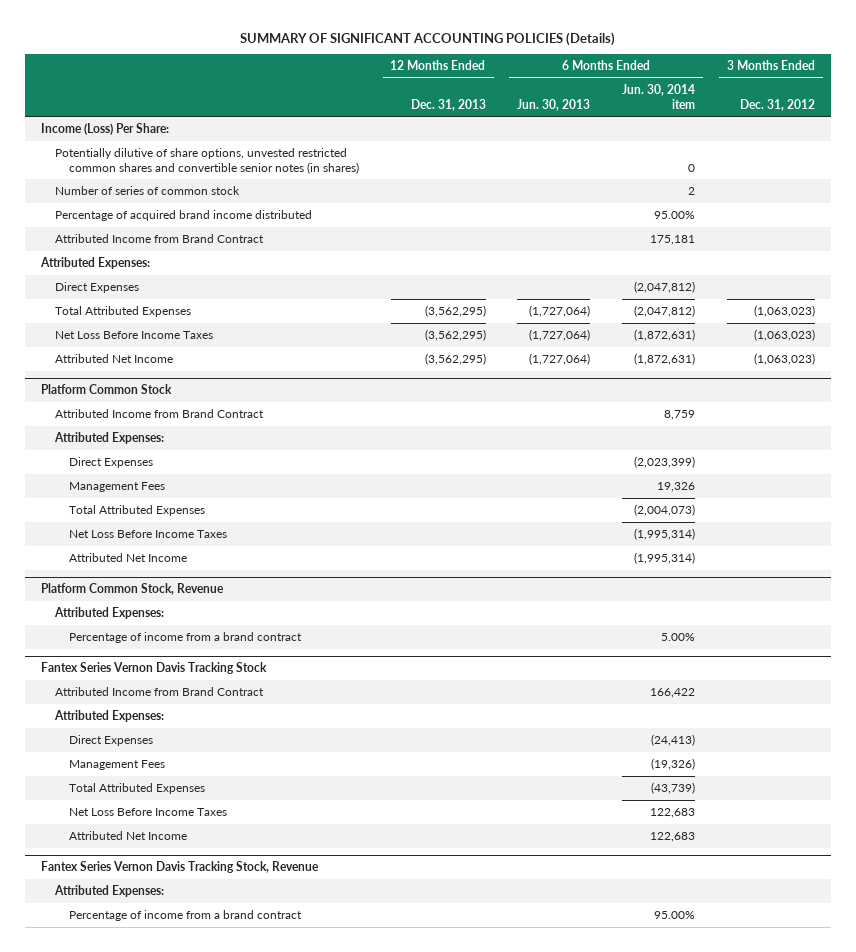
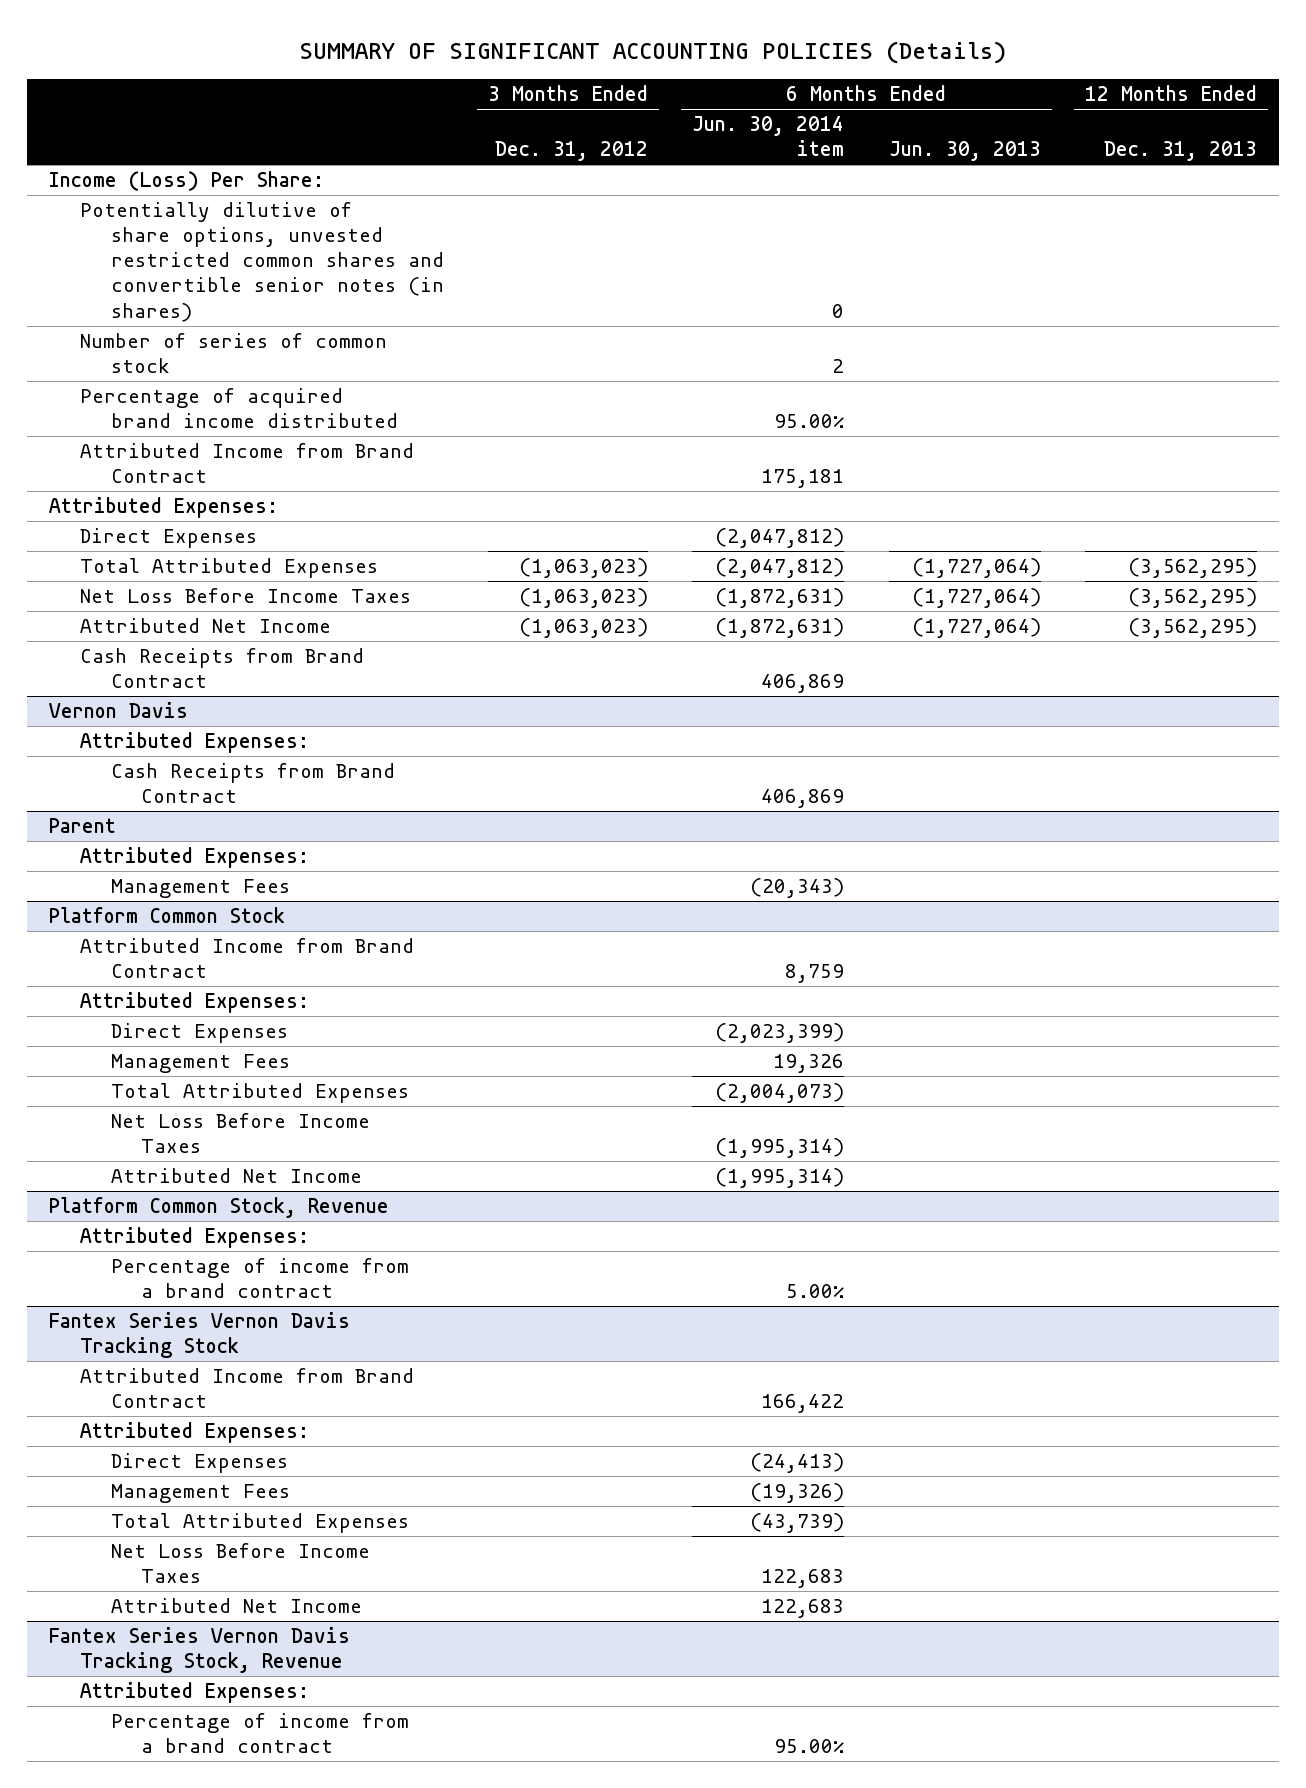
- | 12 Months Ended Dec. 31, 2013 | 6 Months Ended Jun. 30, 2013 | 6 Months Ended Jun. 30, 2014 item | 3 Months Ended Dec. 31, 2012
+ | 3 Months Ended Dec. 31, 2012 | 6 Months Ended Jun. 30, 2014 item | 6 Months Ended Jun. 30, 2013 | 12 Months Ended Dec. 31, 2013
+ Cash Receipts from Brand Contract | | 406,869 | |
+ Vernon Davis
+ Attributed Expenses:
+ Cash Receipts from Brand Contract | | 406,869 | |
+ Parent
+ Attributed Expenses:
+ Management Fees | | (20,343) | |

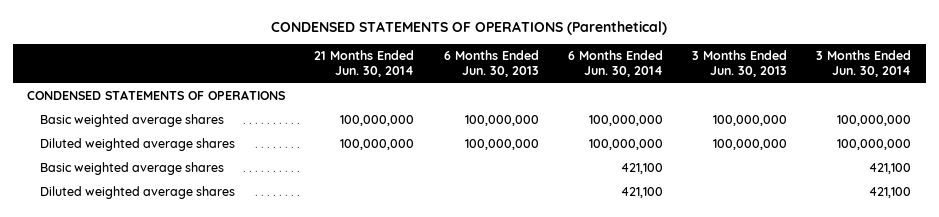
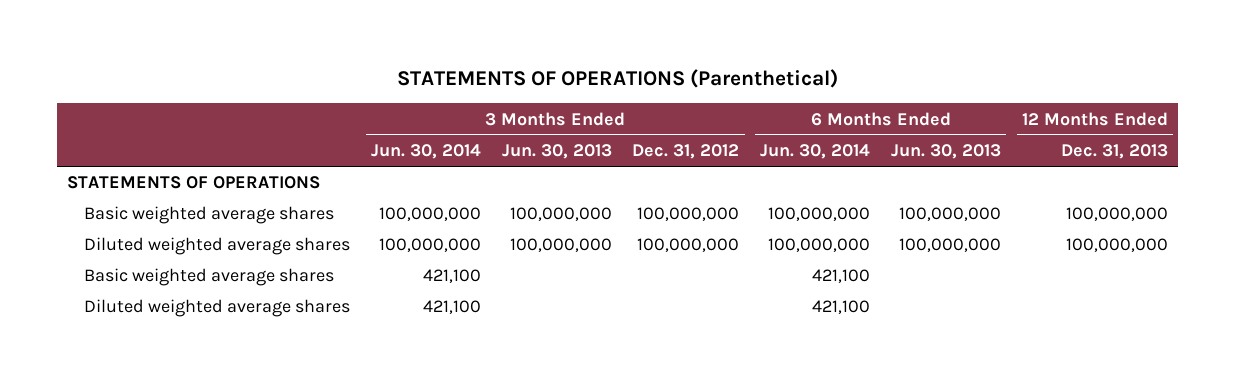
- CONDENSED STATEMENTS OF OPERATIONS (Parenthetical)
+ STATEMENTS OF OPERATIONS (Parenthetical)
- | 21 Months Ended Jun. 30, 2014 | 6 Months Ended Jun. 30, 2013 | 6 Months Ended Jun. 30, 2014 | 3 Months Ended Jun. 30, 2013 | 3 Months Ended Jun. 30, 2014
+ | 3 Months Ended Jun. 30, 2014 | 3 Months Ended Jun. 30, 2013 | 3 Months Ended Dec. 31, 2012 | 6 Months Ended Jun. 30, 2014 | 6 Months Ended Jun. 30, 2013 | 12 Months Ended Dec. 31, 2013
- CONDENSED STATEMENTS OF OPERATIONS
+ STATEMENTS OF OPERATIONS

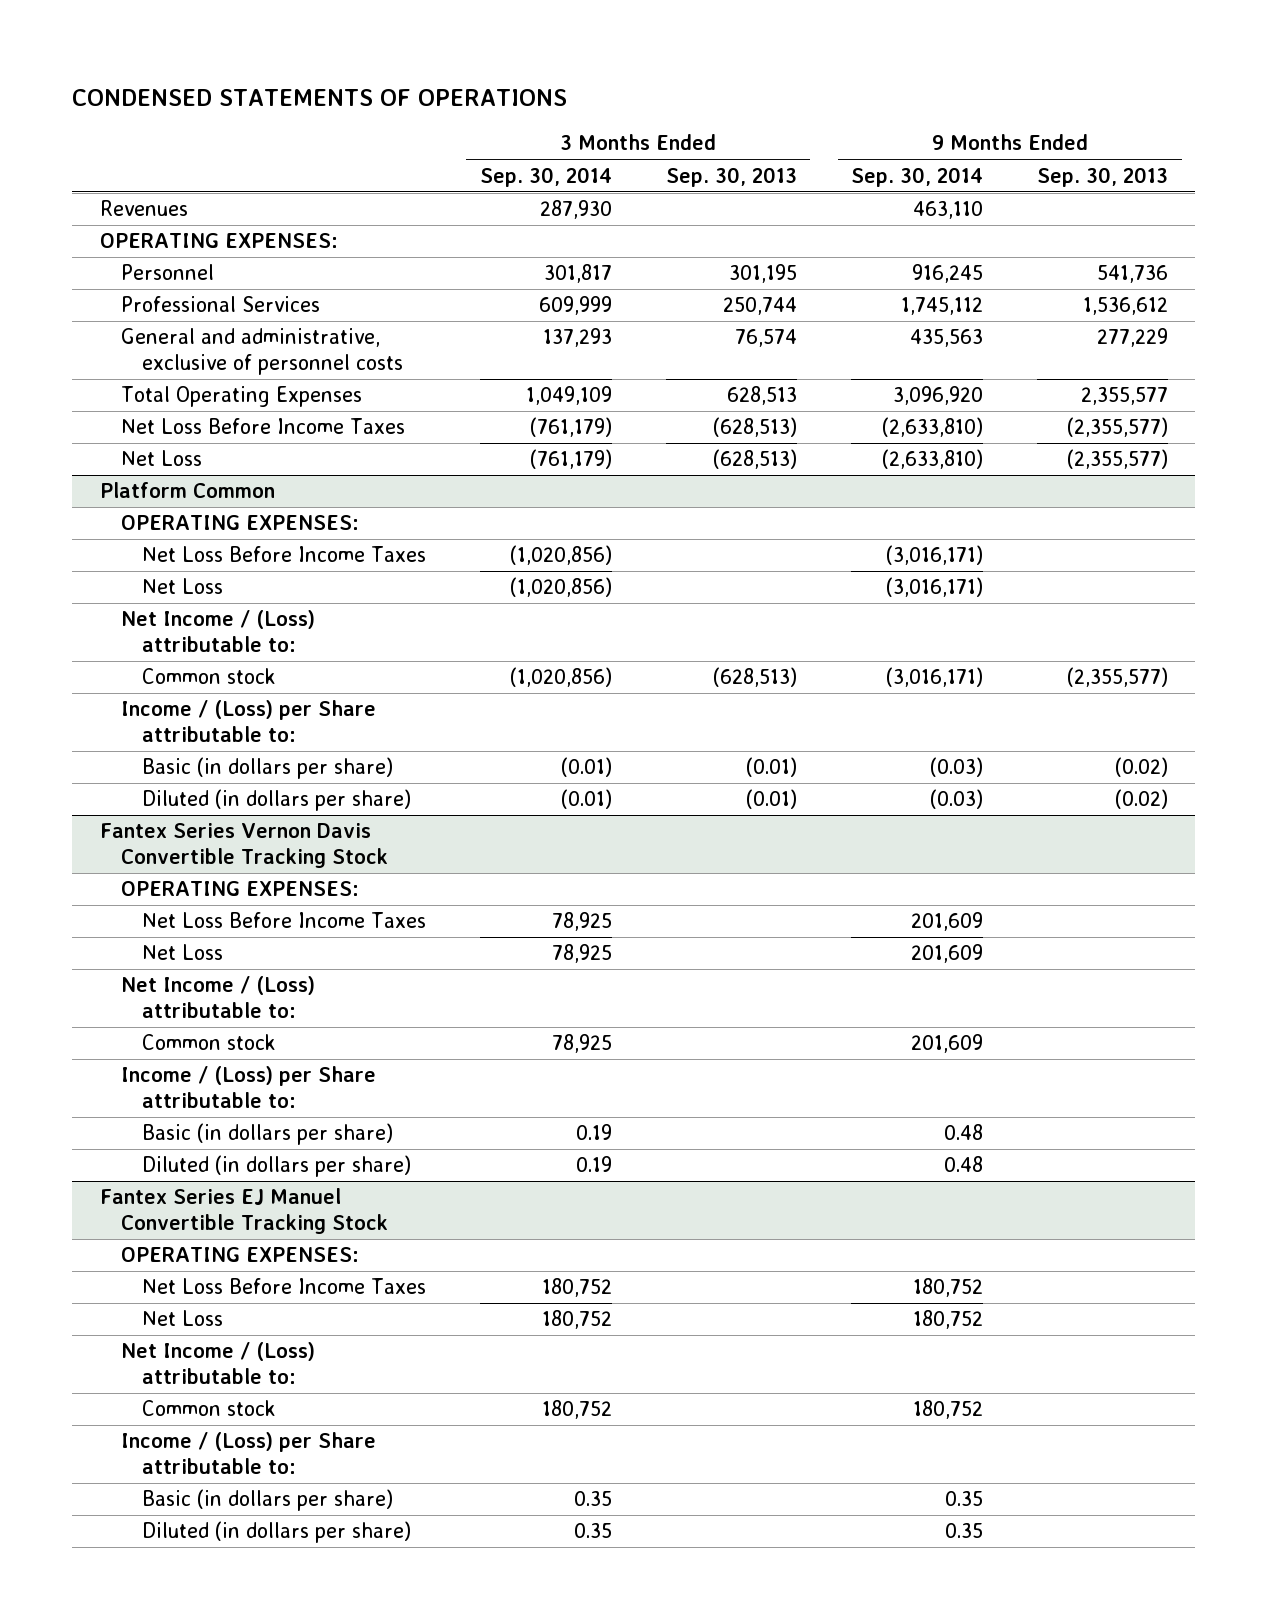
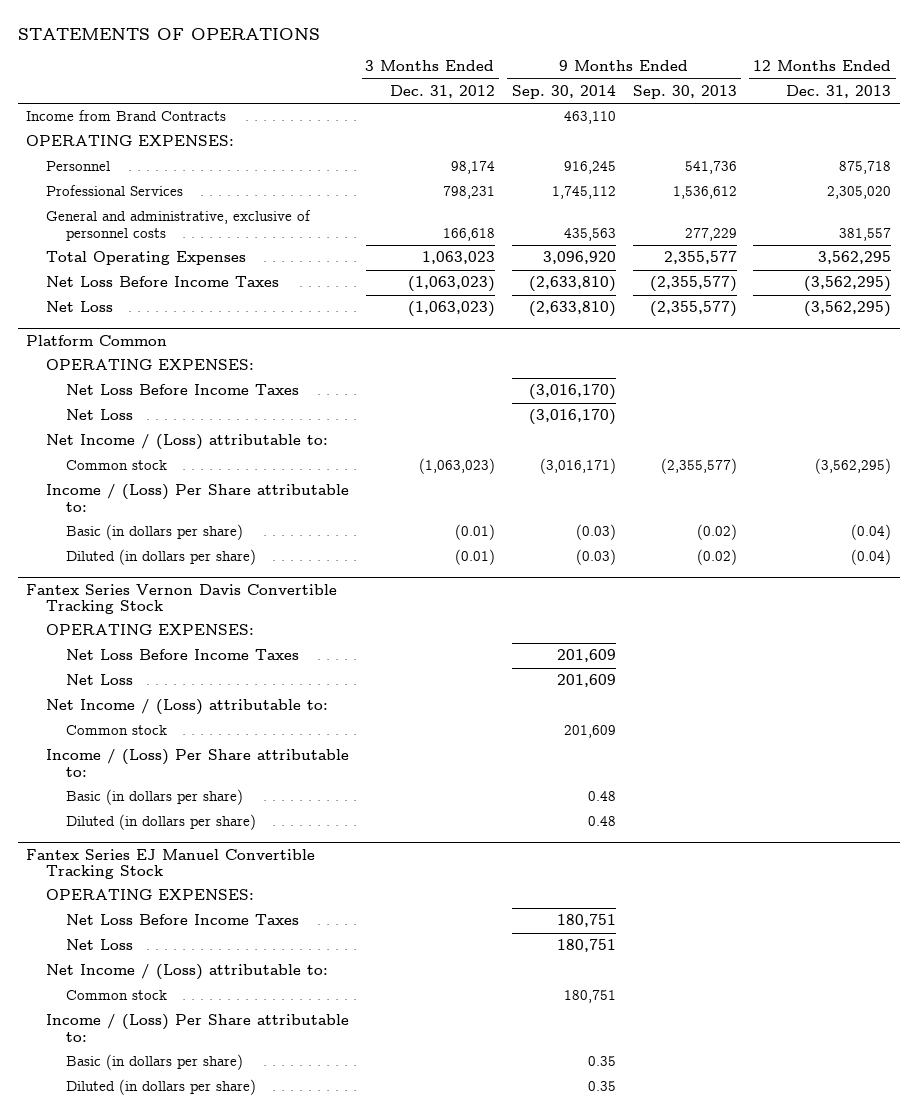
- CONDENSED STATEMENTS OF OPERATIONS
+ STATEMENTS OF OPERATIONS
- | 3 Months Ended Sep. 30, 2014 | 3 Months Ended Sep. 30, 2013 | 9 Months Ended Sep. 30, 2014 | 9 Months Ended Sep. 30, 2013
+ | 3 Months Ended Dec. 31, 2012 | 9 Months Ended Sep. 30, 2014 | 9 Months Ended Sep. 30, 2013 | 12 Months Ended Dec. 31, 2013
- Revenues | 287,930 | | 463,110 |
+ Income from Brand Contracts | | 463,110 | |
@ Platform Common
- Net Loss Before Income Taxes | (1,020,856) | | (3,016,171) |
- Net Loss | (1,020,856) | | (3,016,171) |
+ Net Loss Before Income Taxes | | (3,016,170) | |
+ Net Loss | | (3,016,170) | |
- Income / (Loss) per Share attributable to:
+ Income / (Loss) Per Share attributable to:
@ Fantex Series Vernon Davis Convertible Tracking Stock
- Income / (Loss) per Share attributable to:
+ Income / (Loss) Per Share attributable to:
@ Fantex Series EJ Manuel Convertible Tracking Stock
- Net Loss Before Income Taxes | 180,752 | | 180,752 |
- Net Loss | 180,752 | | 180,752 |
+ Net Loss Before Income Taxes | | 180,751 | |
+ Net Loss | | 180,751 | |
- Common stock | 180,752 | | 180,752 |
- Income / (Loss) per Share attributable to:
+ Common stock | | 180,751 | |
+ Income / (Loss) Per Share attributable to:

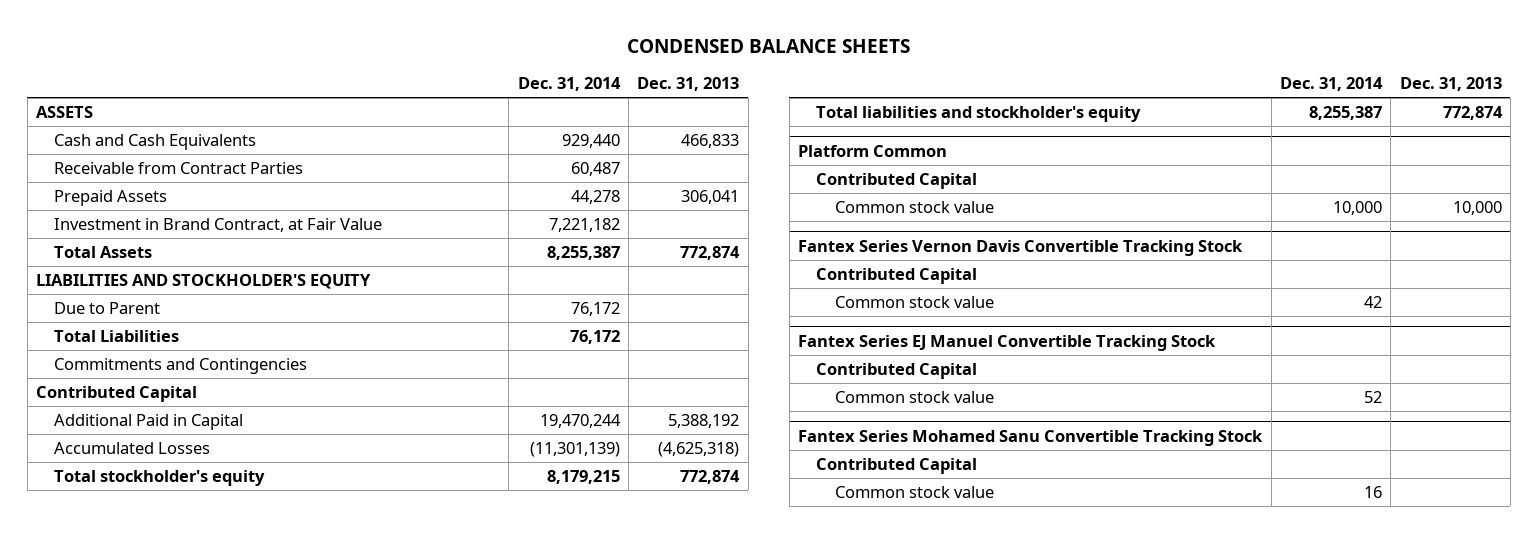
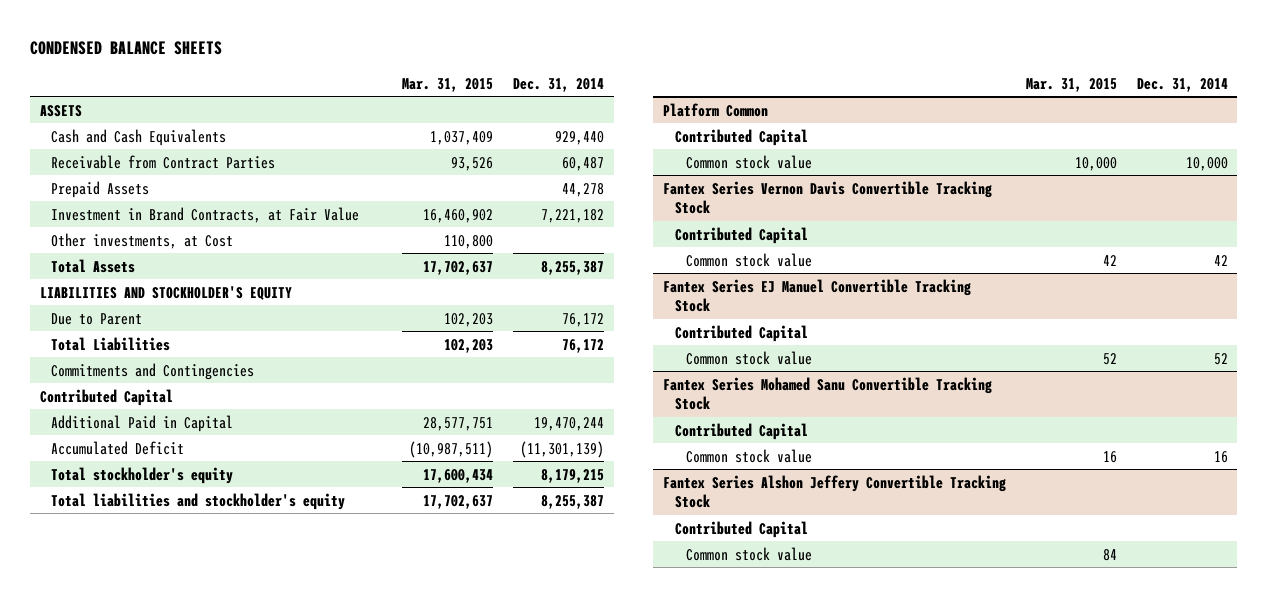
- | Dec. 31, 2014 | Dec. 31, 2013
+ | Mar. 31, 2015 | Dec. 31, 2014
- Investment in Brand Contract, at Fair Value | 7,221,182 |
+ Investment in Brand Contracts, at Fair Value | 16,460,902 | 7,221,182
+ Other investments, at Cost | 110,800 |
- Accumulated Losses | (11,301,139) | (4,625,318)
+ Accumulated Deficit | (10,987,511) | (11,301,139)
+ Fantex Series Alshon Jeffery Convertible Tracking Stock
+ Contributed Capital
+ Common stock value | 84 |

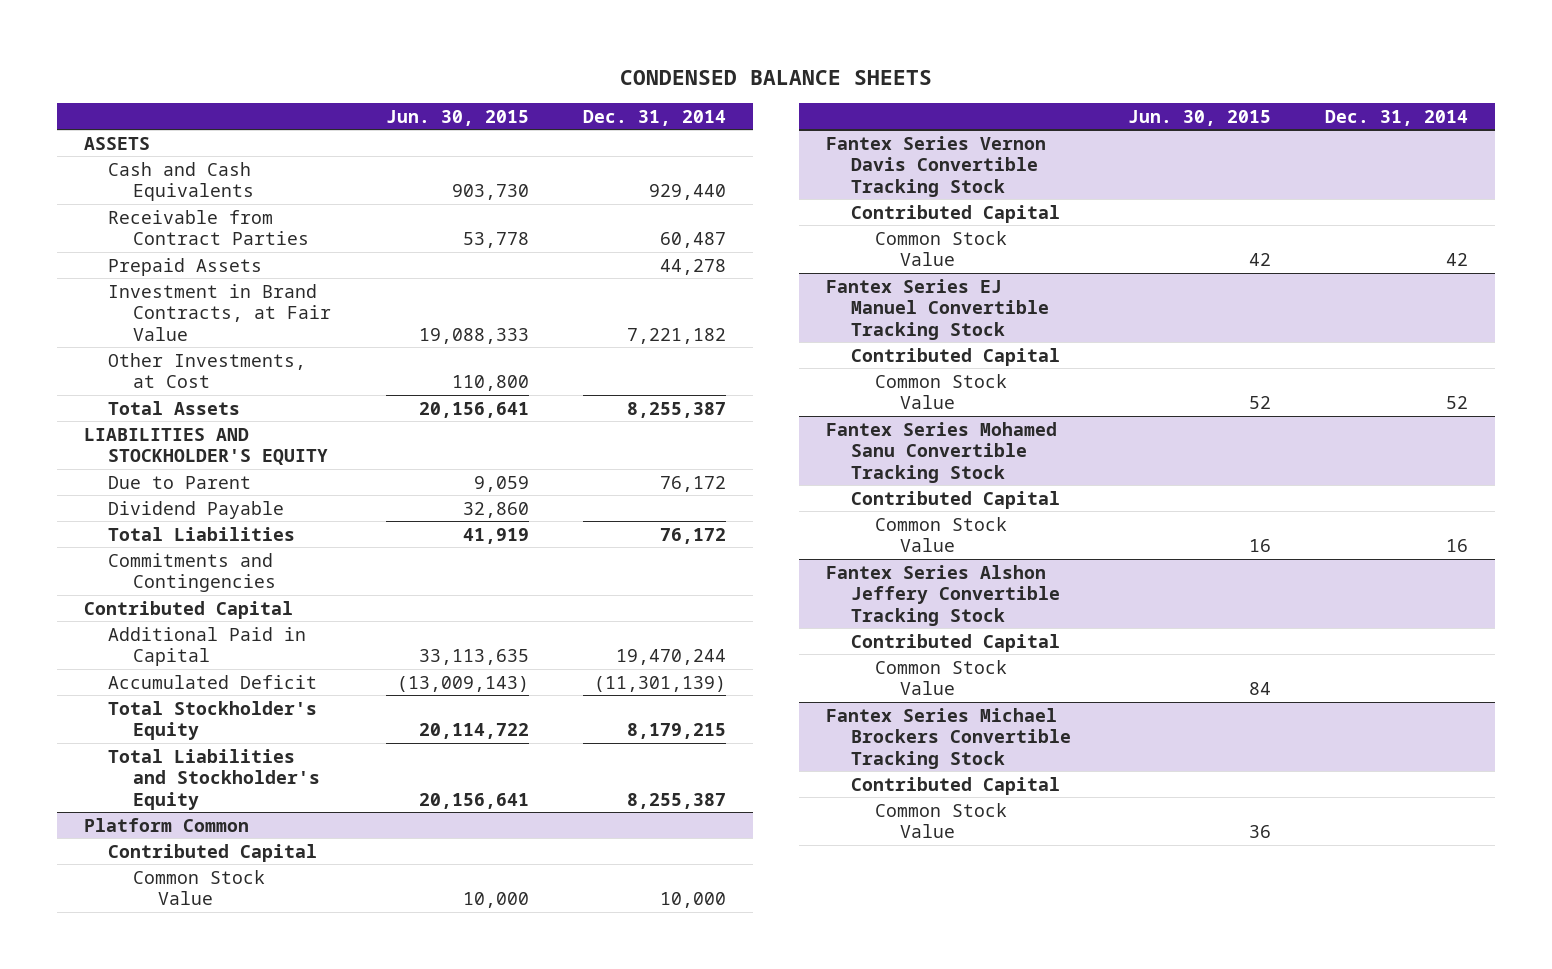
- | Mar. 31, 2015 | Dec. 31, 2014
+ | Jun. 30, 2015 | Dec. 31, 2014
- Other investments, at Cost | 110,800 |
+ Other Investments, at Cost | 110,800 |
+ Dividend Payable | 32,860 |
- Total stockholder's equity | 17,600,434 | 8,179,215
- Total liabilities and stockholder's equity | 17,702,637 | 8,255,387
+ Total Stockholder's Equity | 20,114,722 | 8,179,215
+ Total Liabilities and Stockholder's Equity | 20,156,641 | 8,255,387
@ Platform Common
- Common stock value | 10,000 | 10,000
+ Common Stock Value | 10,000 | 10,000
@ Fantex Series Vernon Davis Convertible Tracking Stock
- Common stock value | 42 | 42
+ Common Stock Value | 42 | 42
@ Fantex Series EJ Manuel Convertible Tracking Stock
- Common stock value | 52 | 52
+ Common Stock Value | 52 | 52
@ Fantex Series Mohamed Sanu Convertible Tracking Stock
- Common stock value | 16 | 16
+ Common Stock Value | 16 | 16
@ Fantex Series Alshon Jeffery Convertible Tracking Stock
- Common stock value | 84 |
+ Common Stock Value | 84 |
+ Fantex Series Michael Brockers Convertible Tracking Stock
+ Contributed Capital
+ Common Stock Value | 36 |

